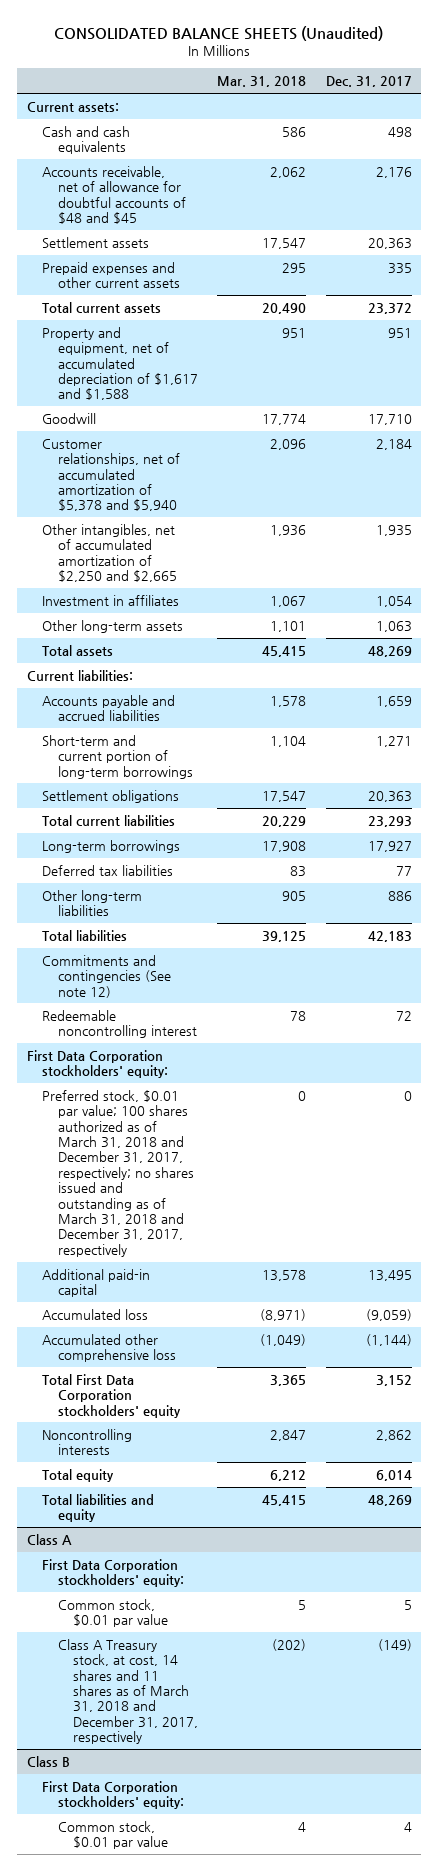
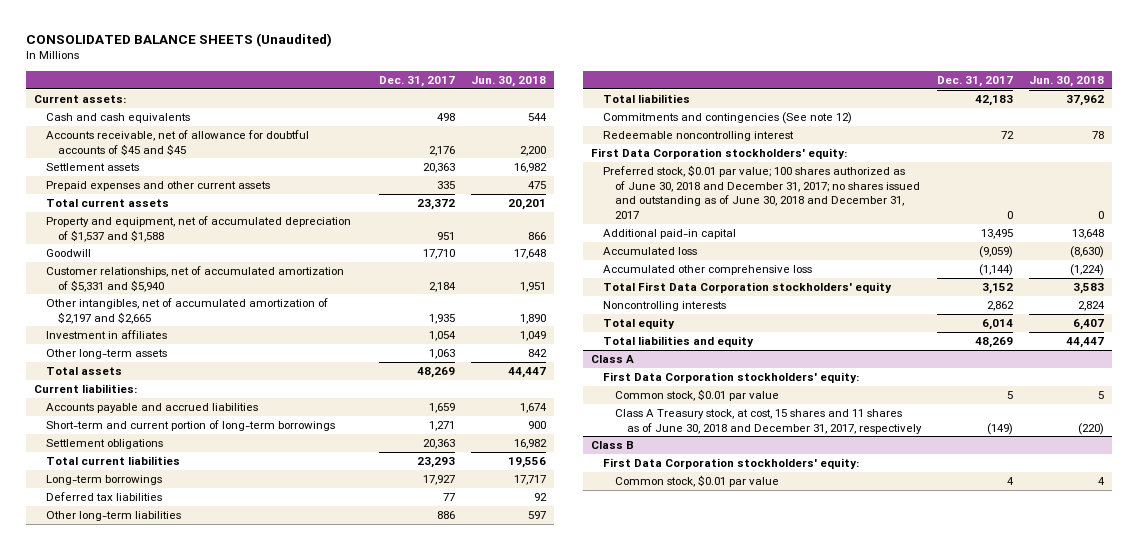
- | Mar. 31, 2018 | Dec. 31, 2017
+ | Dec. 31, 2017 | Jun. 30, 2018
- Accounts receivable, net of allowance for doubtful accounts of $48 and $45 | 2,062 | 2,176
+ Accounts receivable, net of allowance for doubtful accounts of $45 and $45 | 2,176 | 2,200
- Property and equipment, net of accumulated depreciation of $1,617 and $1,588 | 951 | 951
+ Property and equipment, net of accumulated depreciation of $1,537 and $1,588 | 951 | 866
- Customer relationships, net of accumulated amortization of $5,378 and $5,940 | 2,096 | 2,184
- Other intangibles, net of accumulated amortization of $2,250 and $2,665 | 1,936 | 1,935
+ Customer relationships, net of accumulated amortization of $5,331 and $5,940 | 2,184 | 1,951
+ Other intangibles, net of accumulated amortization of $2,197 and $2,665 | 1,935 | 1,890
- Preferred stock, $0.01 par value; 100 shares authorized as of March 31, 2018 and December 31, 2017, respectively; no shares issued and outstanding as of March 31, 2018 and December 31, 2017, respectively | 0 | 0
+ Preferred stock, $0.01 par value; 100 shares authorized as of June 30, 2018 and December 31, 2017; no shares issued and outstanding as of June 30, 2018 and December 31, 2017 | 0 | 0
@ Class A
- Class A Treasury stock, at cost, 14 shares and 11 shares as of March 31, 2018 and December 31, 2017, respectively | (202) | (149)
+ Class A Treasury stock, at cost, 15 shares and 11 shares as of June 30, 2018 and December 31, 2017, respectively | (149) | (220)

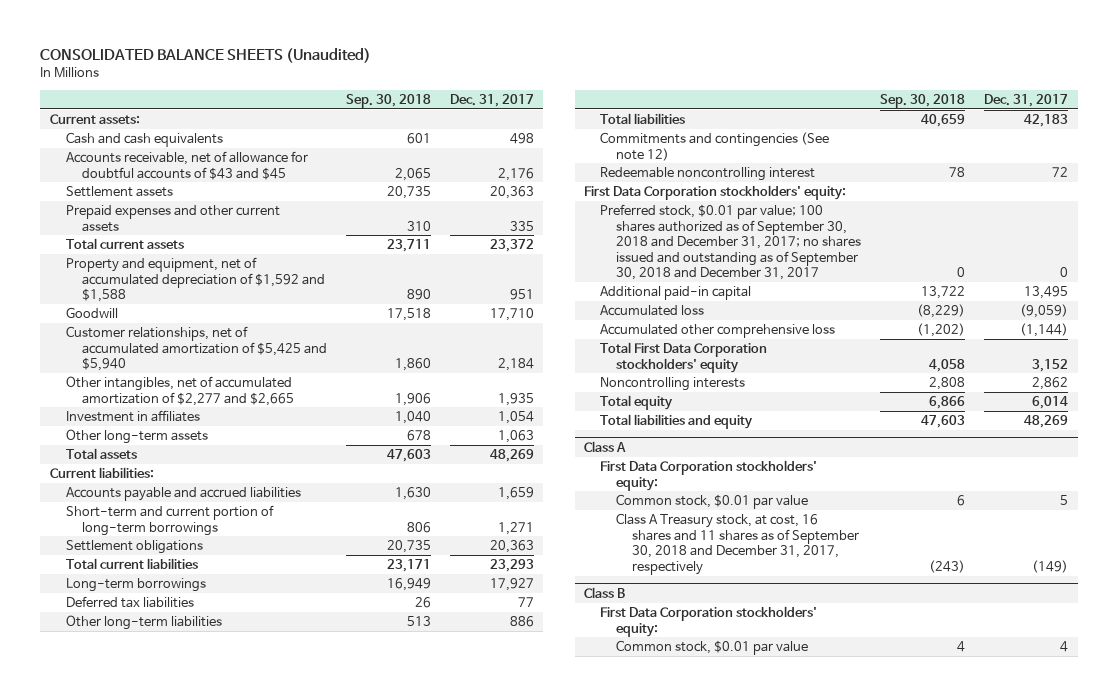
- | Dec. 31, 2017 | Jun. 30, 2018
+ | Sep. 30, 2018 | Dec. 31, 2017
- Accounts receivable, net of allowance for doubtful accounts of $45 and $45 | 2,176 | 2,200
+ Accounts receivable, net of allowance for doubtful accounts of $43 and $45 | 2,065 | 2,176
- Property and equipment, net of accumulated depreciation of $1,537 and $1,588 | 951 | 866
+ Property and equipment, net of accumulated depreciation of $1,592 and $1,588 | 890 | 951
- Customer relationships, net of accumulated amortization of $5,331 and $5,940 | 2,184 | 1,951
- Other intangibles, net of accumulated amortization of $2,197 and $2,665 | 1,935 | 1,890
+ Customer relationships, net of accumulated amortization of $5,425 and $5,940 | 1,860 | 2,184
+ Other intangibles, net of accumulated amortization of $2,277 and $2,665 | 1,906 | 1,935
- Preferred stock, $0.01 par value; 100 shares authorized as of June 30, 2018 and December 31, 2017; no shares issued and outstanding as of June 30, 2018 and December 31, 2017 | 0 | 0
+ Preferred stock, $0.01 par value; 100 shares authorized as of September 30, 2018 and December 31, 2017; no shares issued and outstanding as of September 30, 2018 and December 31, 2017 | 0 | 0
@ Class A
- Class A Treasury stock, at cost, 15 shares and 11 shares as of June 30, 2018 and December 31, 2017, respectively | (149) | (220)
+ Class A Treasury stock, at cost, 16 shares and 11 shares as of September 30, 2018 and December 31, 2017, respectively | (243) | (149)

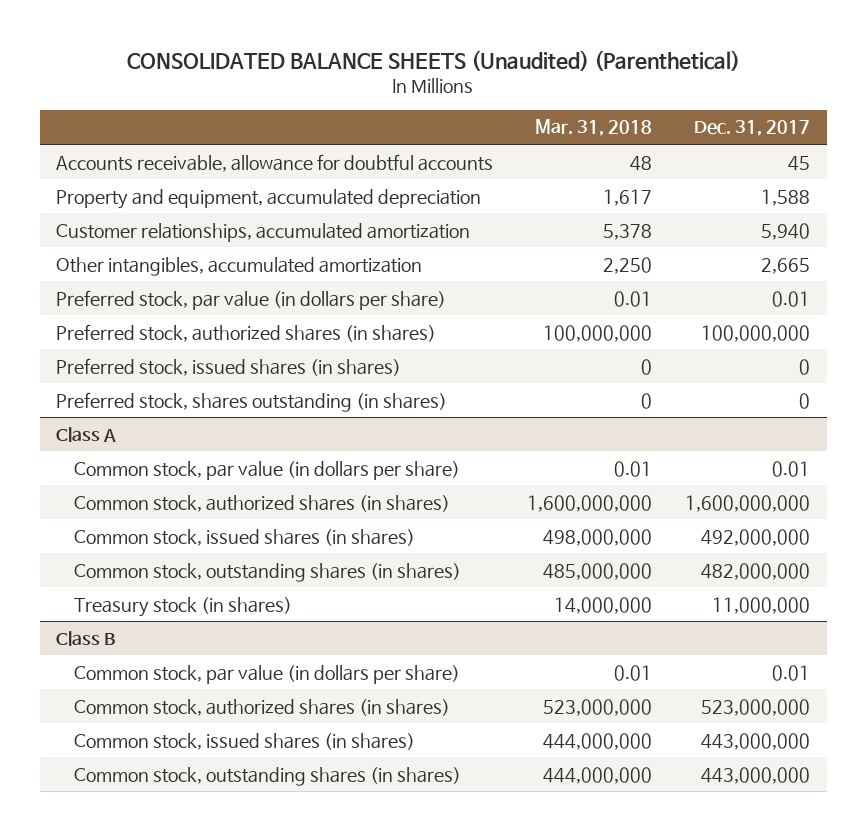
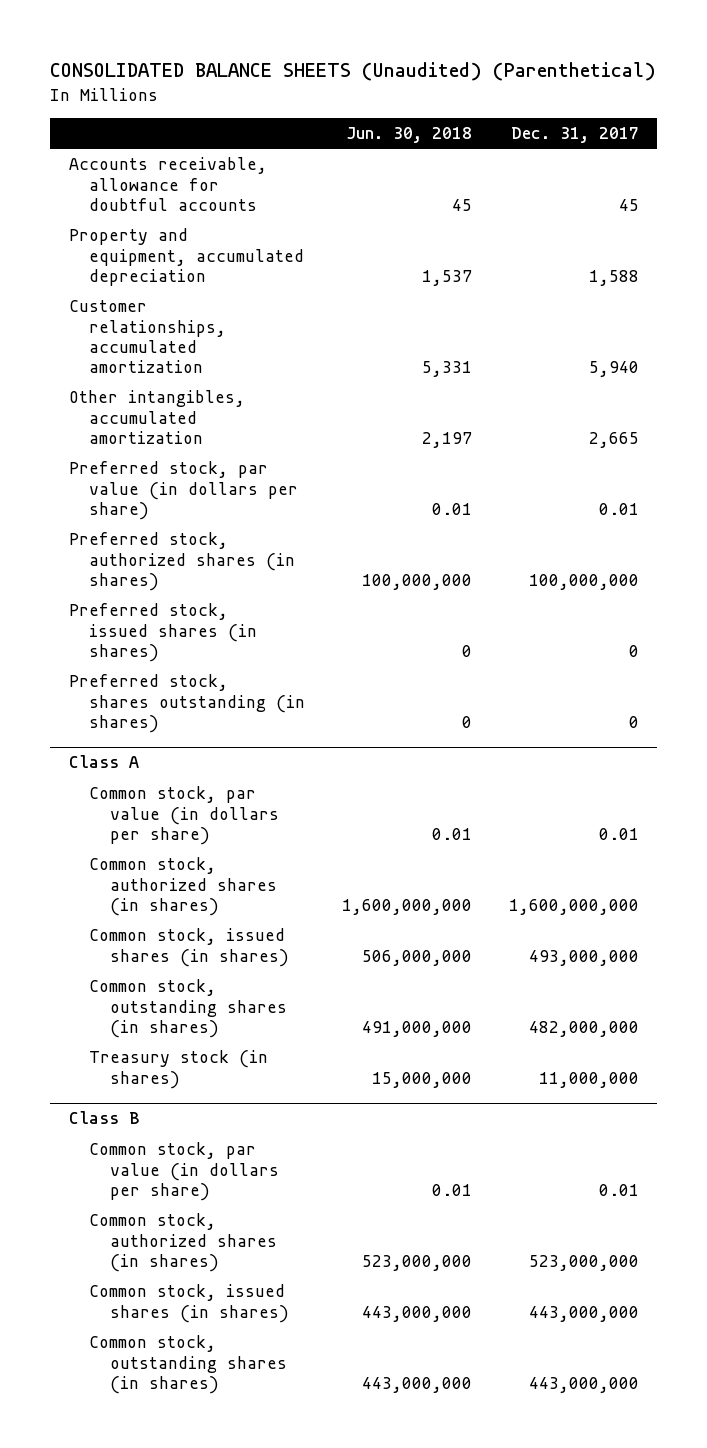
- | Mar. 31, 2018 | Dec. 31, 2017
+ | Jun. 30, 2018 | Dec. 31, 2017
@ Class A
- Common stock, issued shares (in shares) | 498,000,000 | 492,000,000
+ Common stock, issued shares (in shares) | 506,000,000 | 493,000,000

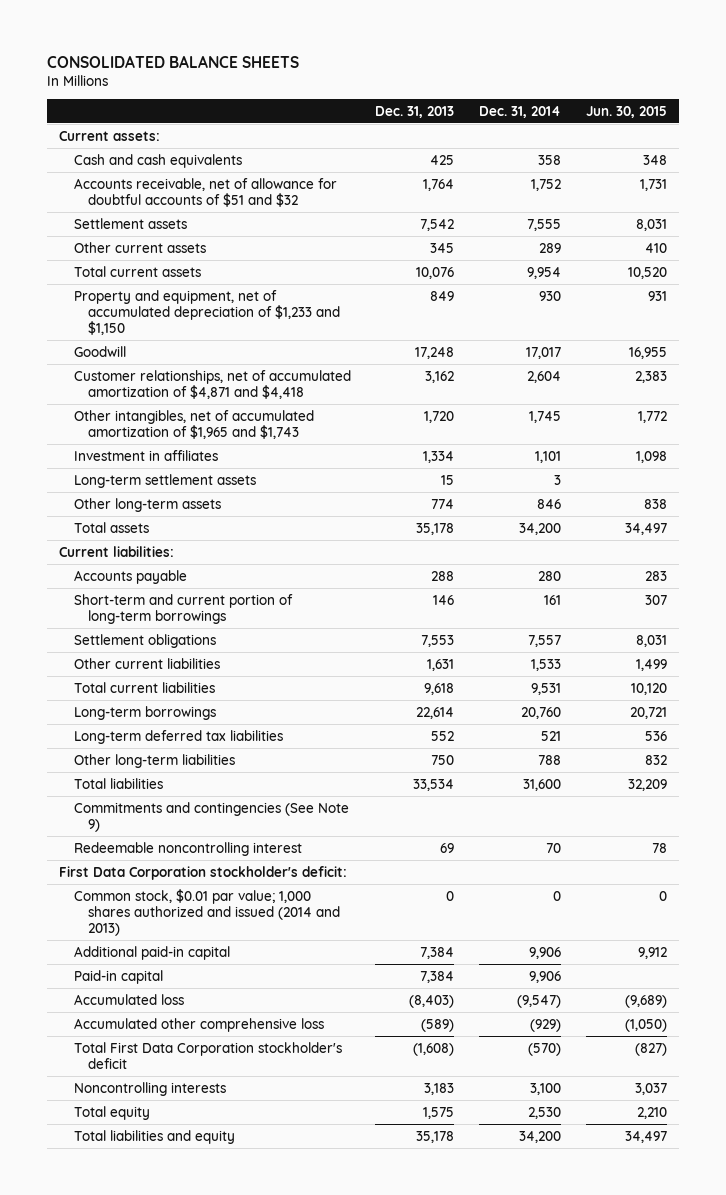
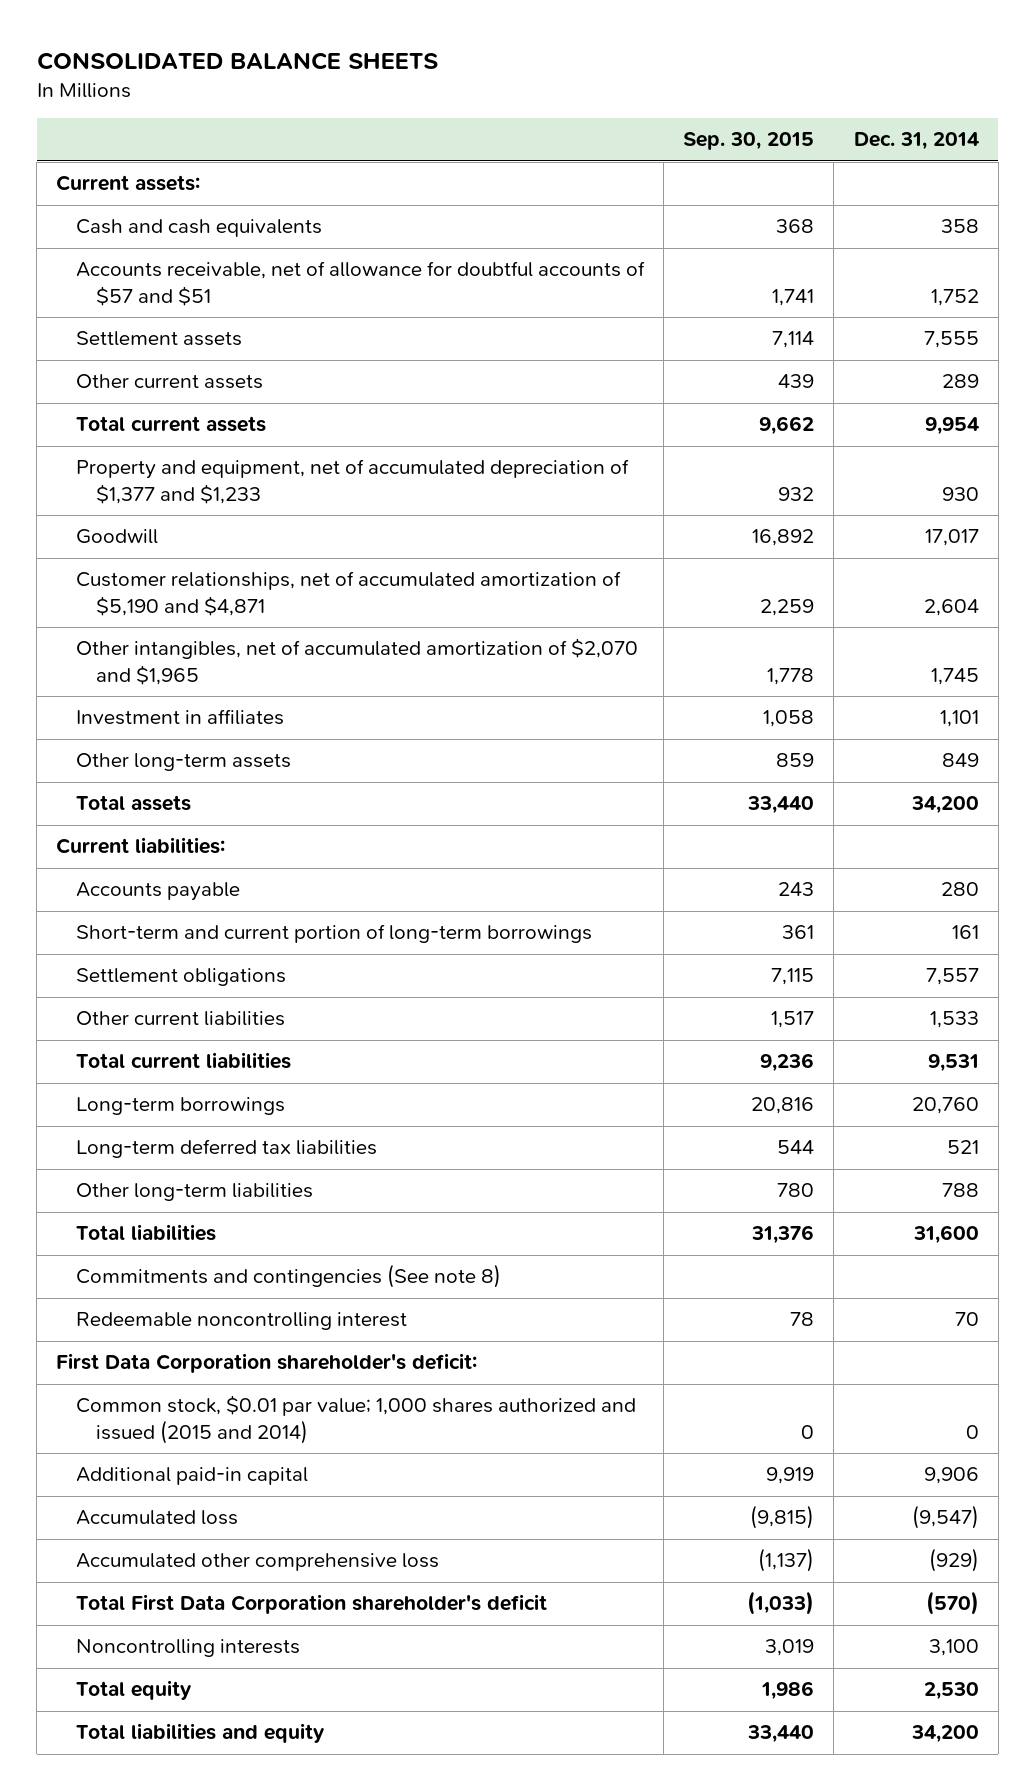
- | Dec. 31, 2013 | Dec. 31, 2014 | Jun. 30, 2015
+ | Sep. 30, 2015 | Dec. 31, 2014
- Accounts receivable, net of allowance for doubtful accounts of $51 and $32 | 1,764 | 1,752 | 1,731
+ Accounts receivable, net of allowance for doubtful accounts of $57 and $51 | 1,741 | 1,752
- Property and equipment, net of accumulated depreciation of $1,233 and $1,150 | 849 | 930 | 931
+ Property and equipment, net of accumulated depreciation of $1,377 and $1,233 | 932 | 930
- Customer relationships, net of accumulated amortization of $4,871 and $4,418 | 3,162 | 2,604 | 2,383
- Other intangibles, net of accumulated amortization of $1,965 and $1,743 | 1,720 | 1,745 | 1,772
+ Customer relationships, net of accumulated amortization of $5,190 and $4,871 | 2,259 | 2,604
+ Other intangibles, net of accumulated amortization of $2,070 and $1,965 | 1,778 | 1,745
- Long-term settlement assets | 15 | 3 |
- Other long-term assets | 774 | 846 | 838
+ Other long-term assets | 859 | 849
- Commitments and contingencies (See Note 9)
+ Commitments and contingencies (See note 8)
- First Data Corporation stockholder's deficit:
- Common stock, $0.01 par value; 1,000 shares authorized and issued (2014 and 2013) | 0 | 0 | 0
+ First Data Corporation shareholder's deficit:
+ Common stock, $0.01 par value; 1,000 shares authorized and issued (2015 and 2014) | 0 | 0
- Paid-in capital | 7,384 | 9,906 |
- Total First Data Corporation stockholder's deficit | (1,608) | (570) | (827)
+ Total First Data Corporation shareholder's deficit | (1,033) | (570)

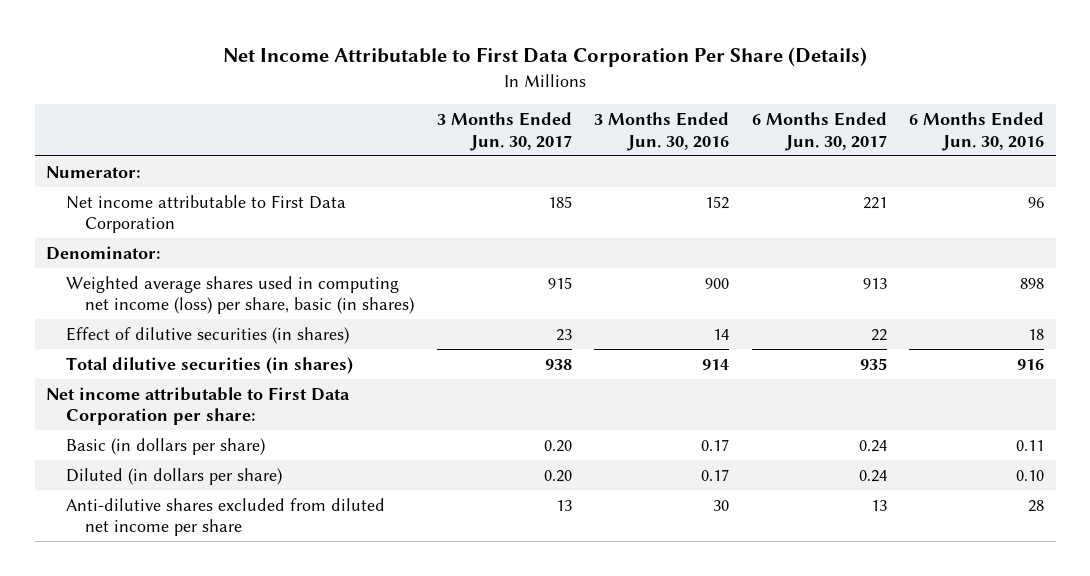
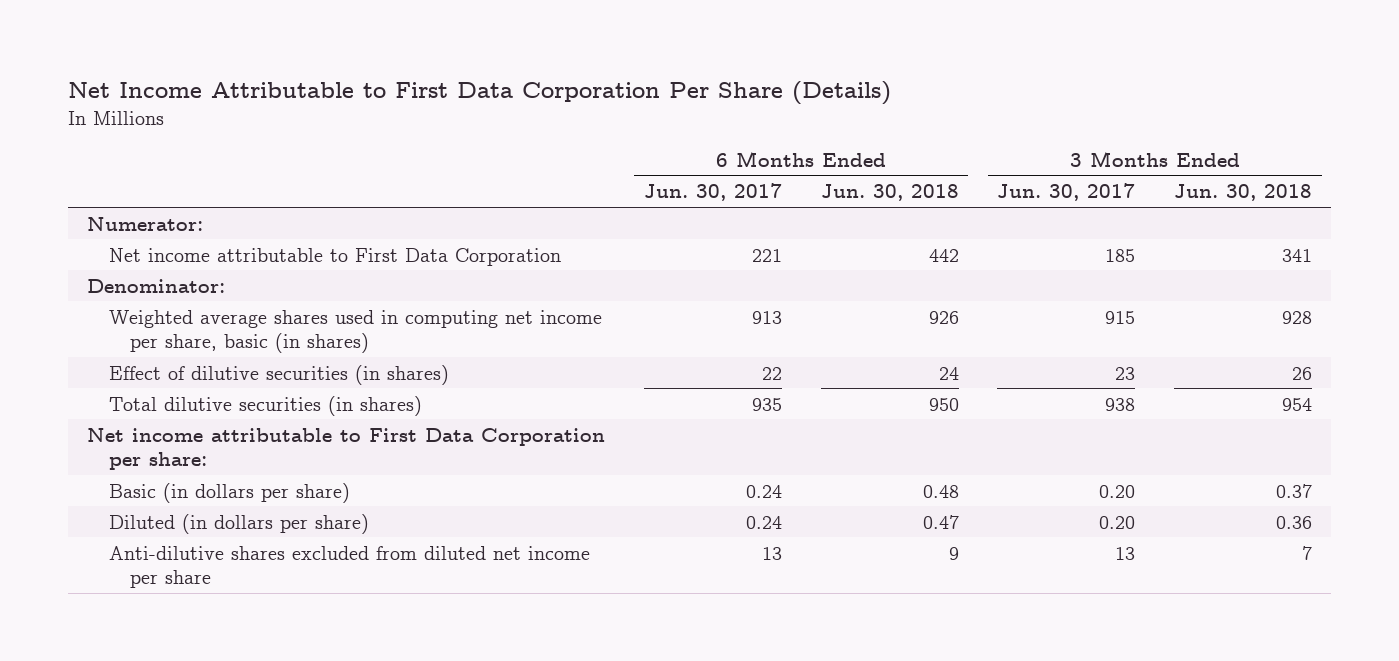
- | 3 Months Ended Jun. 30, 2017 | 3 Months Ended Jun. 30, 2016 | 6 Months Ended Jun. 30, 2017 | 6 Months Ended Jun. 30, 2016
+ | 6 Months Ended Jun. 30, 2017 | 6 Months Ended Jun. 30, 2018 | 3 Months Ended Jun. 30, 2017 | 3 Months Ended Jun. 30, 2018
- Weighted average shares used in computing net income (loss) per share, basic (in shares) | 915 | 900 | 913 | 898
+ Weighted average shares used in computing net income per share, basic (in shares) | 913 | 926 | 915 | 928

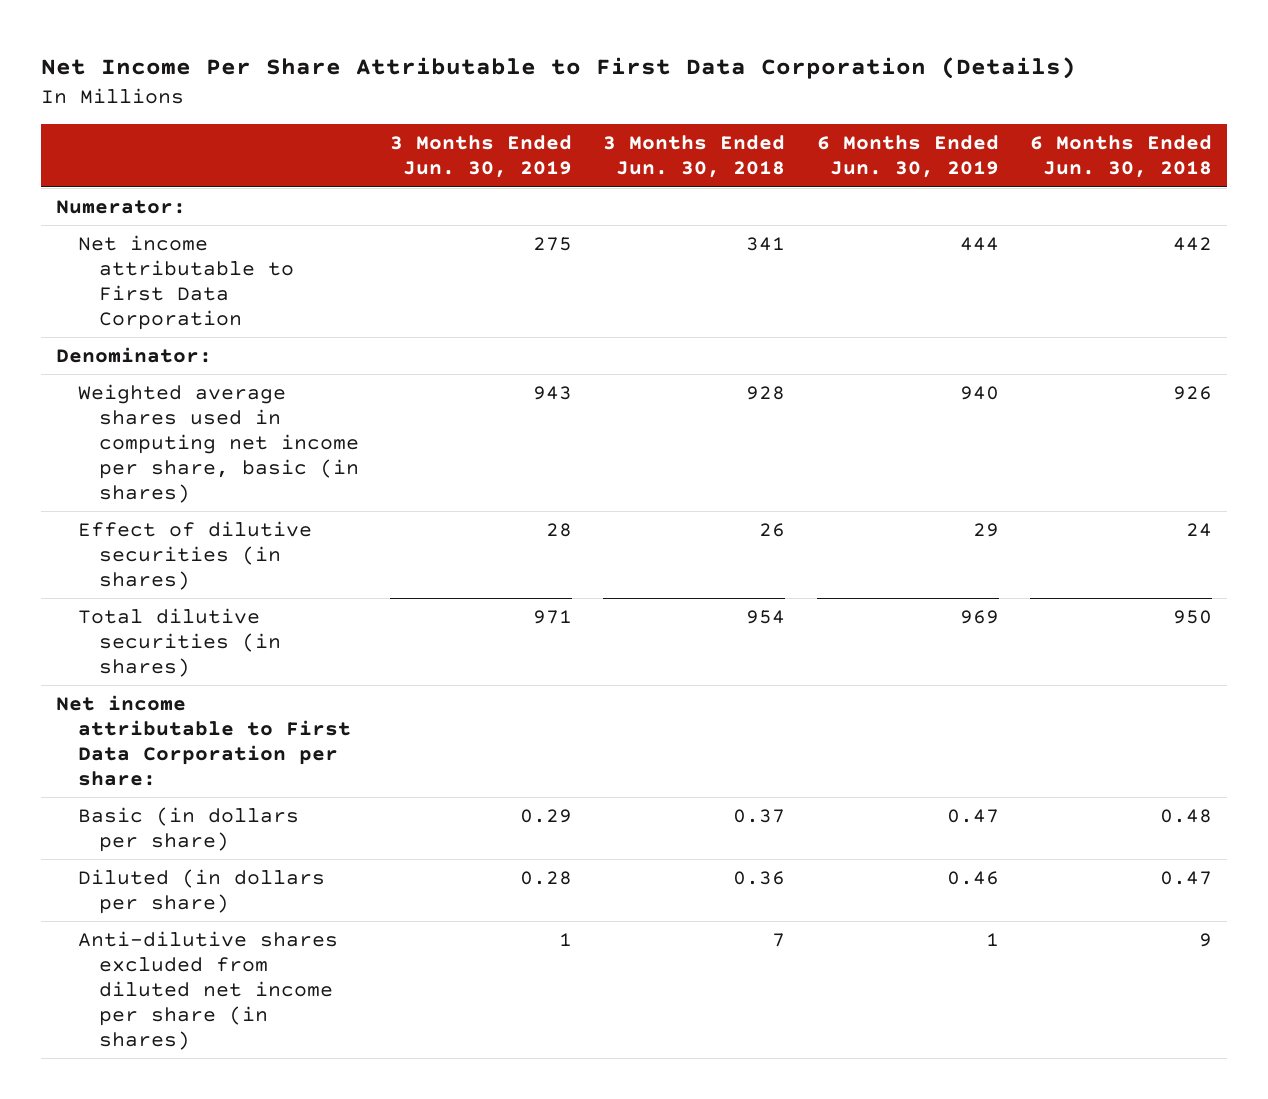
- Net Income Attributable to First Data Corporation Per Share (Details)
+ Net Income Per Share Attributable to First Data Corporation (Details)
- | 6 Months Ended Jun. 30, 2017 | 6 Months Ended Jun. 30, 2018 | 3 Months Ended Jun. 30, 2017 | 3 Months Ended Jun. 30, 2018
+ | 3 Months Ended Jun. 30, 2019 | 3 Months Ended Jun. 30, 2018 | 6 Months Ended Jun. 30, 2019 | 6 Months Ended Jun. 30, 2018
- Anti-dilutive shares excluded from diluted net income per share | 13 | 9 | 13 | 7
+ Anti-dilutive shares excluded from diluted net income per share (in shares) | 1 | 7 | 1 | 9

